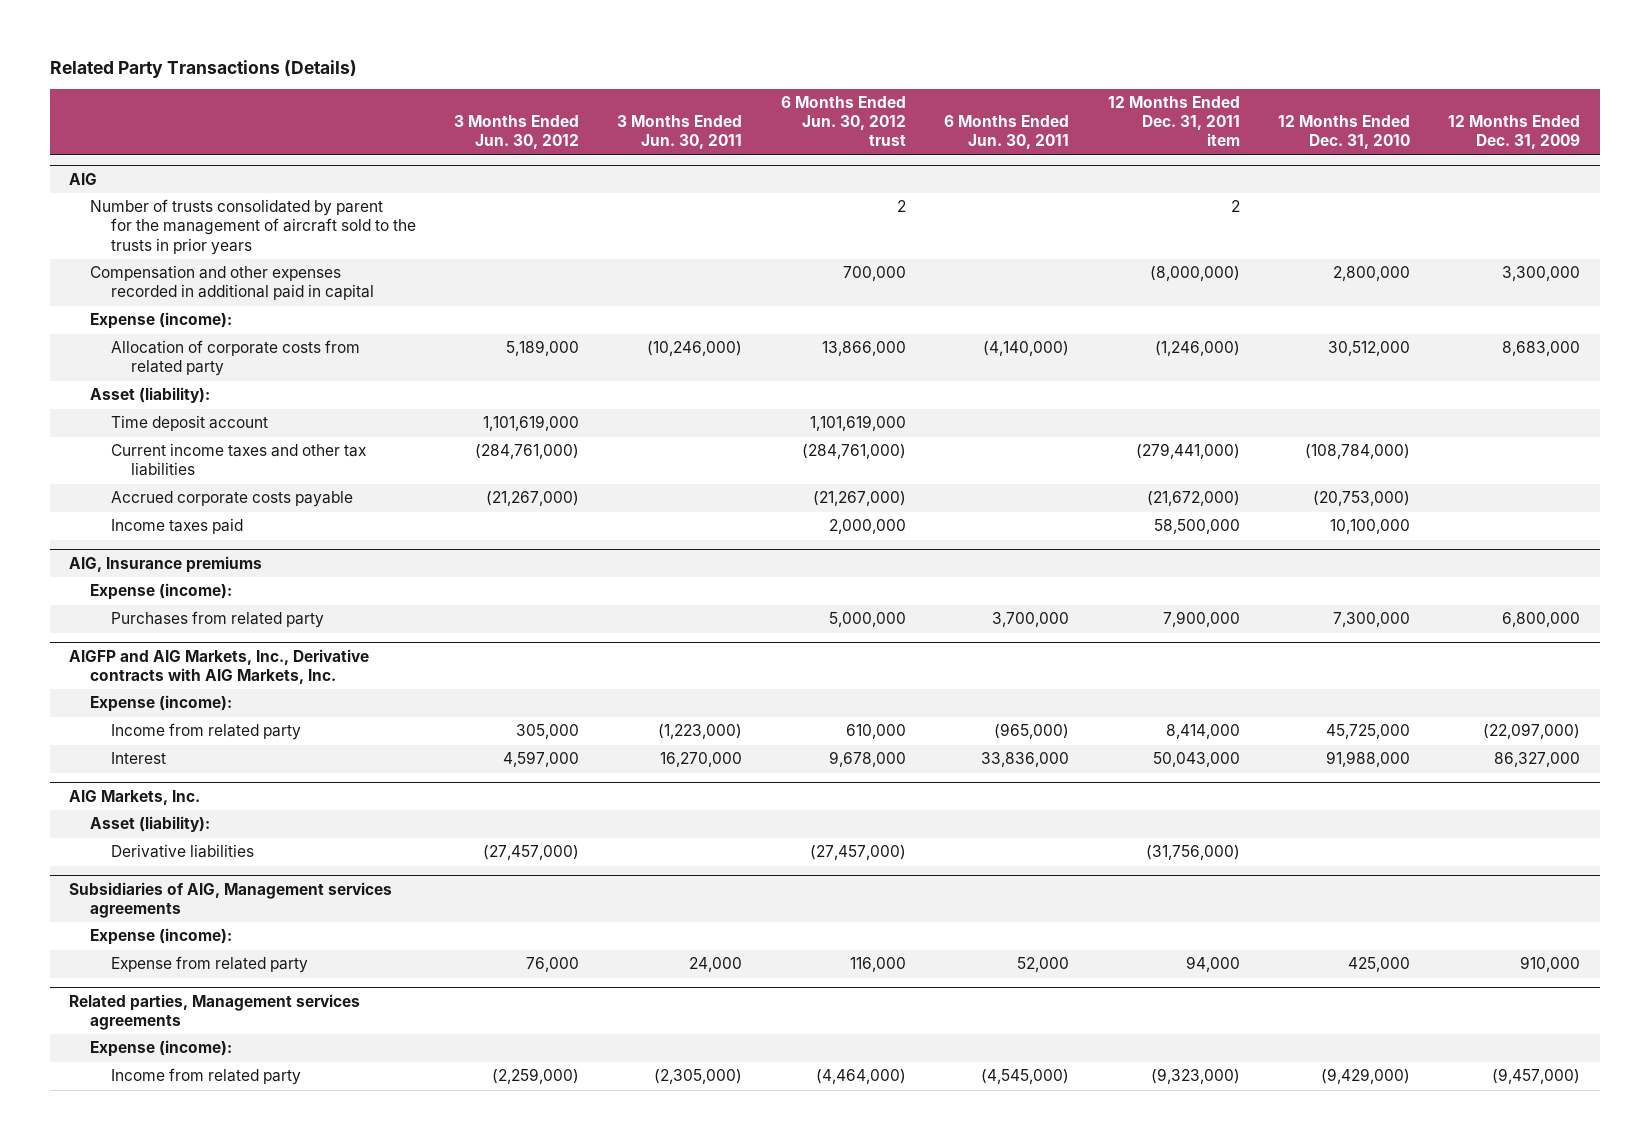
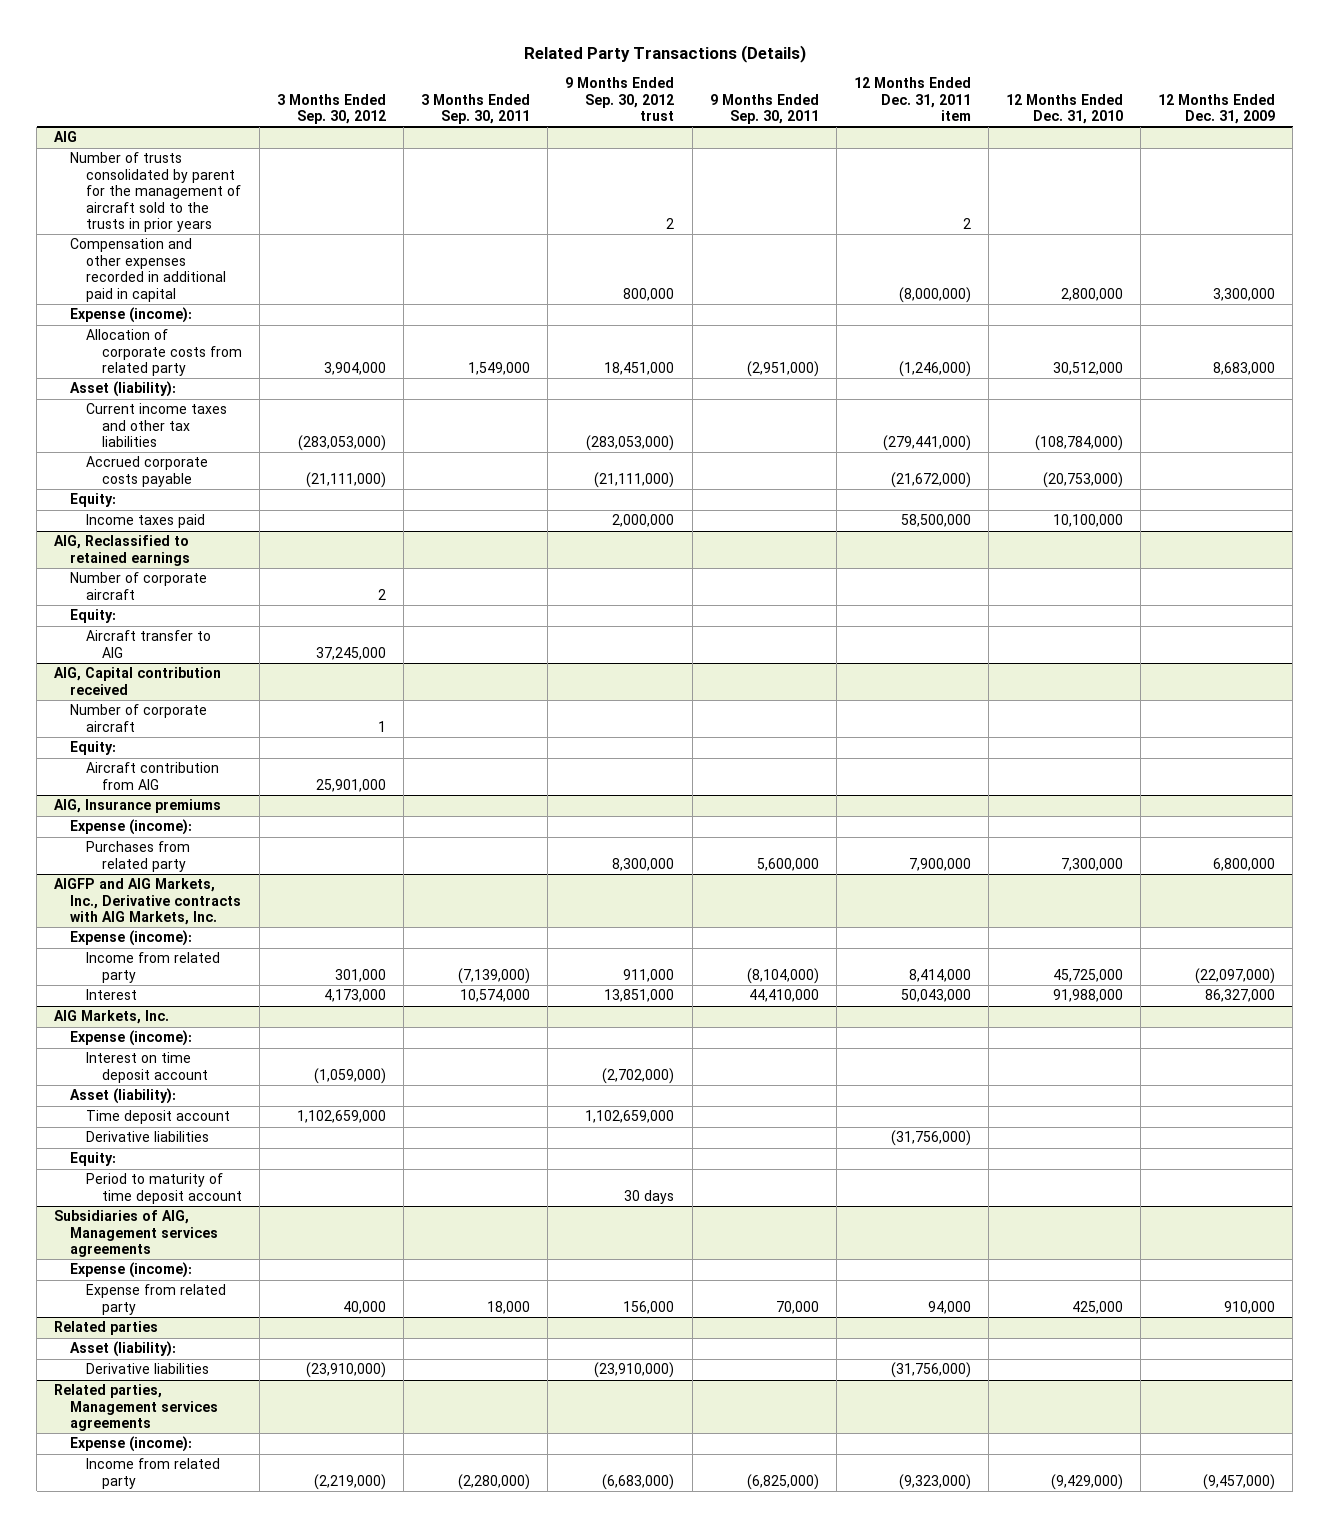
- | 3 Months Ended Jun. 30, 2012 | 3 Months Ended Jun. 30, 2011 | 6 Months Ended Jun. 30, 2012 trust | 6 Months Ended Jun. 30, 2011 | 12 Months Ended Dec. 31, 2011 item | 12 Months Ended Dec. 31, 2010 | 12 Months Ended Dec. 31, 2009
+ | 3 Months Ended Sep. 30, 2012 | 3 Months Ended Sep. 30, 2011 | 9 Months Ended Sep. 30, 2012 trust | 9 Months Ended Sep. 30, 2011 | 12 Months Ended Dec. 31, 2011 item | 12 Months Ended Dec. 31, 2010 | 12 Months Ended Dec. 31, 2009
@ AIG
- Time deposit account | 1,101,619,000 | | 1,101,619,000 | | | |
+ Equity:
+ AIG, Reclassified to retained earnings
+ Number of corporate aircraft | 2 | | | | | |
+ Equity:
+ Aircraft transfer to AIG | 37,245,000 | | | | | |
+ AIG, Capital contribution received
+ Number of corporate aircraft | 1 | | | | | |
+ Equity:
+ Aircraft contribution from AIG | 25,901,000 | | | | | |
@ AIG Markets, Inc.
+ Expense (income):
+ Interest on time deposit account | (1,059,000) | | (2,702,000) | | | |
+ Time deposit account | 1,102,659,000 | | 1,102,659,000 | | | |
+ Equity:
+ Period to maturity of time deposit account | | | 30 days | | | |
+ Related parties
+ Asset (liability):
+ Derivative liabilities | (23,910,000) | | (23,910,000) | | (31,756,000) | |

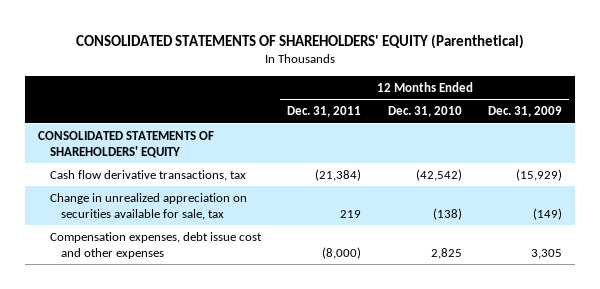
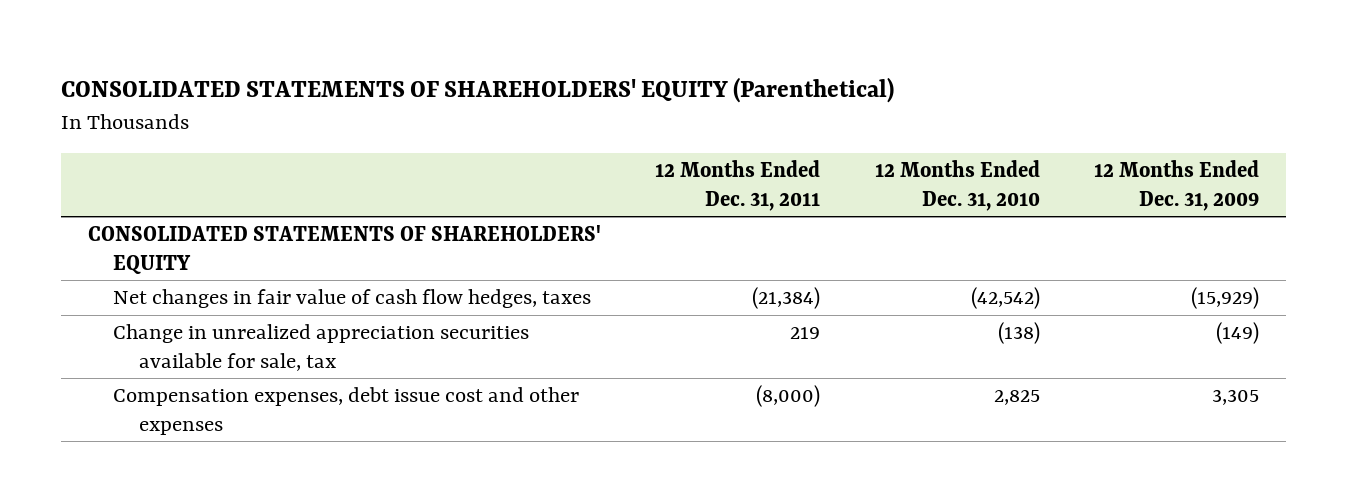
- Cash flow derivative transactions, tax | (21,384) | (42,542) | (15,929)
- Change in unrealized appreciation on securities available for sale, tax | 219 | (138) | (149)
+ Net changes in fair value of cash flow hedges, taxes | (21,384) | (42,542) | (15,929)
+ Change in unrealized appreciation securities available for sale, tax | 219 | (138) | (149)

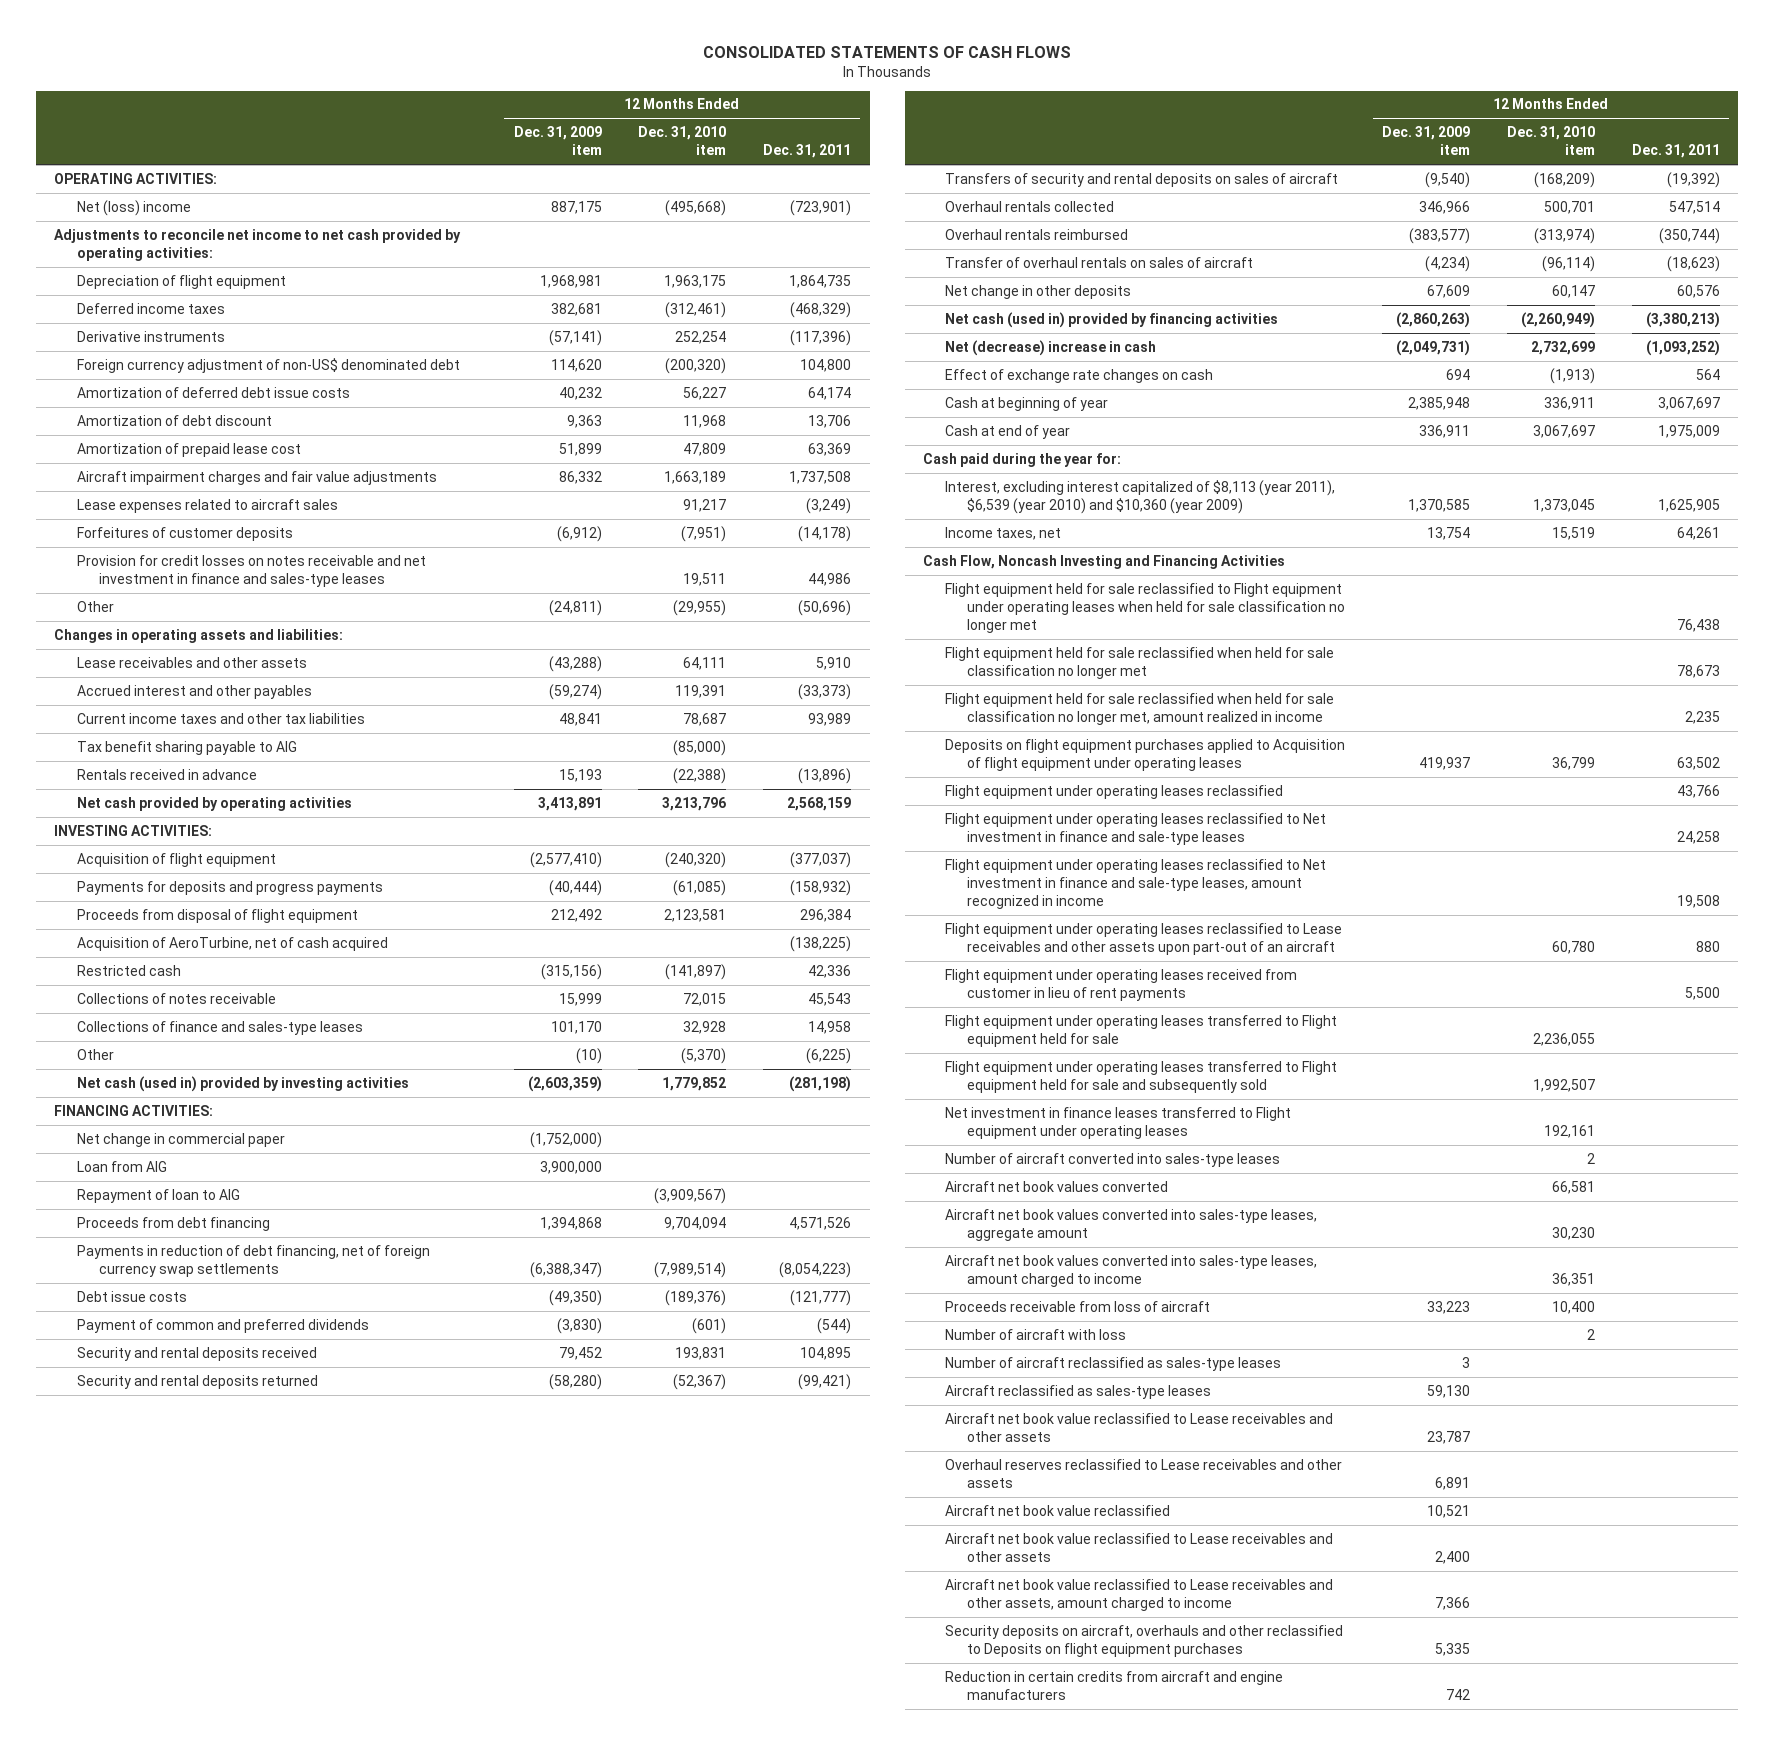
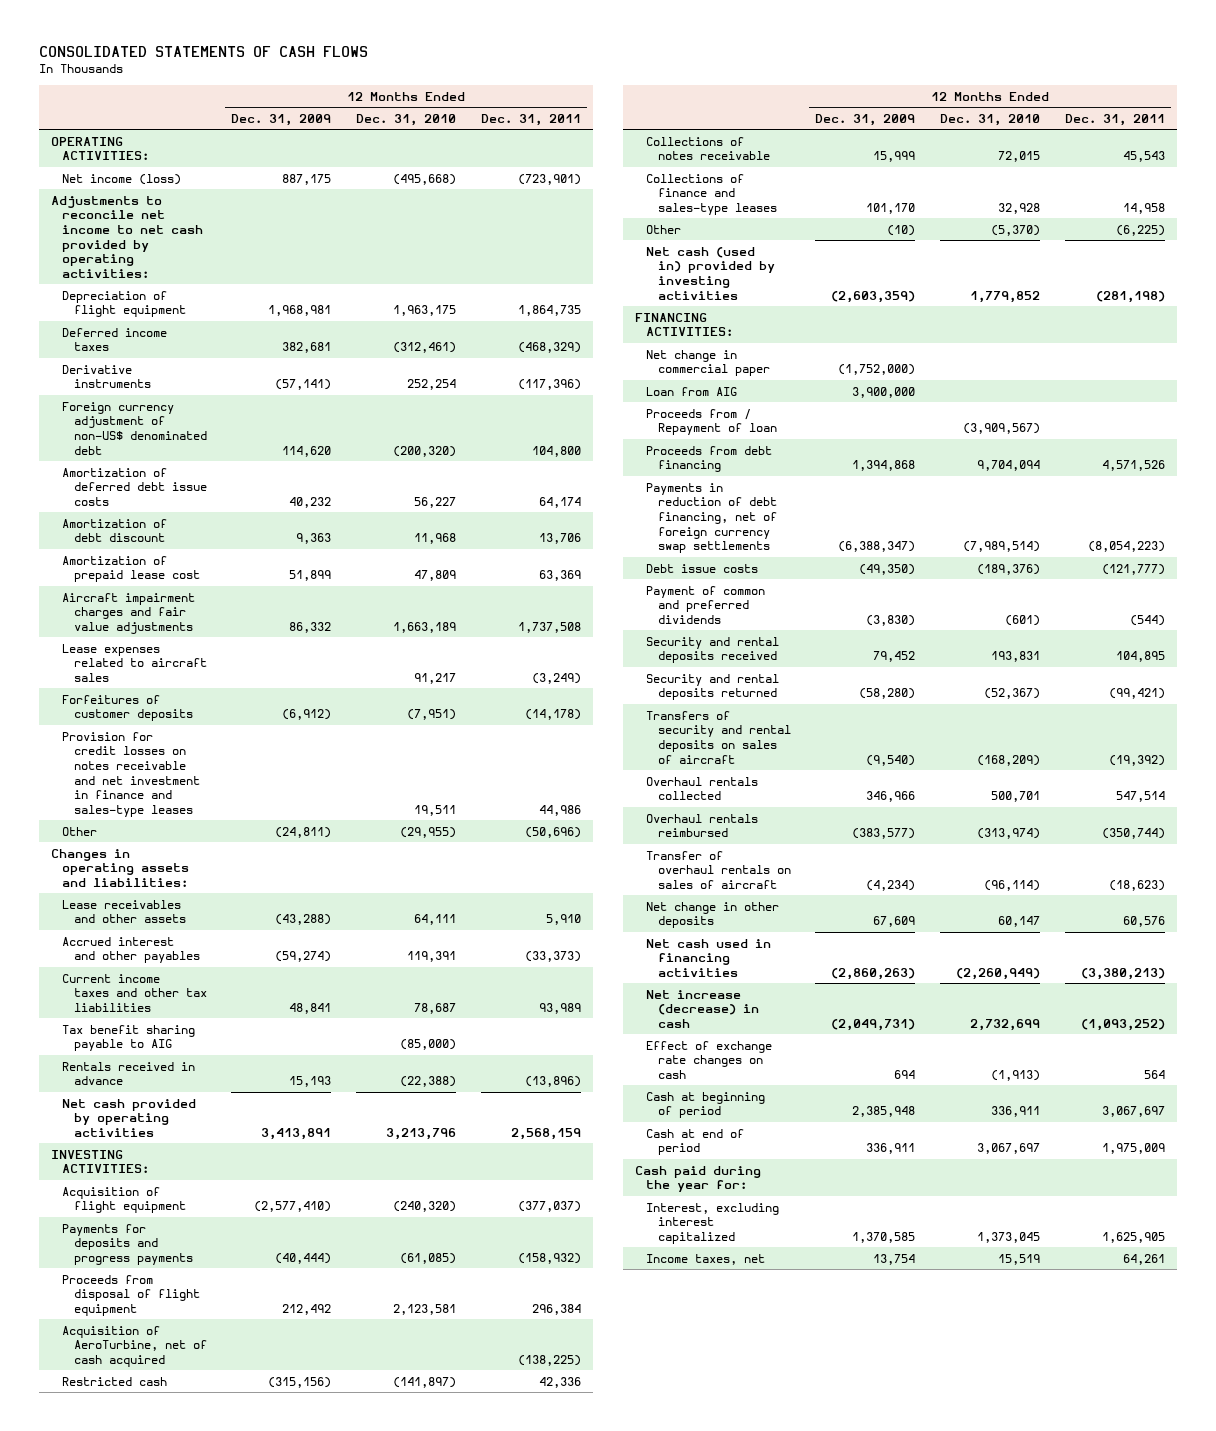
- | 12 Months Ended Dec. 31, 2009 item | 12 Months Ended Dec. 31, 2010 item | 12 Months Ended Dec. 31, 2011
+ | 12 Months Ended Dec. 31, 2009 | 12 Months Ended Dec. 31, 2010 | 12 Months Ended Dec. 31, 2011
- Net (loss) income | 887,175 | (495,668) | (723,901)
+ Net income (loss) | 887,175 | (495,668) | (723,901)
- Repayment of loan to AIG | | (3,909,567) |
+ Proceeds from / Repayment of loan | | (3,909,567) |
- Net cash (used in) provided by financing activities | (2,860,263) | (2,260,949) | (3,380,213)
- Net (decrease) increase in cash | (2,049,731) | 2,732,699 | (1,093,252)
+ Net cash used in financing activities | (2,860,263) | (2,260,949) | (3,380,213)
+ Net increase (decrease) in cash | (2,049,731) | 2,732,699 | (1,093,252)
- Cash at beginning of year | 2,385,948 | 336,911 | 3,067,697
- Cash at end of year | 336,911 | 3,067,697 | 1,975,009
+ Cash at beginning of period | 2,385,948 | 336,911 | 3,067,697
+ Cash at end of period | 336,911 | 3,067,697 | 1,975,009
- Interest, excluding interest capitalized of $8,113 (year 2011), $6,539 (year 2010) and $10,360 (year 2009) | 1,370,585 | 1,373,045 | 1,625,905
+ Interest, excluding interest capitalized | 1,370,585 | 1,373,045 | 1,625,905
- Cash Flow, Noncash Investing and Financing Activities
- Flight equipment held for sale reclassified to Flight equipment under operating leases when held for sale classification no longer met | | | 76,438
- Flight equipment held for sale reclassified when held for sale classification no longer met | | | 78,673
- Flight equipment held for sale reclassified when held for sale classification no longer met, amount realized in income | | | 2,235
- Deposits on flight equipment purchases applied to Acquisition of flight equipment under operating leases | 419,937 | 36,799 | 63,502
- Flight equipment under operating leases reclassified | | | 43,766
- Flight equipment under operating leases reclassified to Net investment in finance and sale-type leases | | | 24,258
- Flight equipment under operating leases reclassified to Net investment in finance and sale-type leases, amount recognized in income | | | 19,508
- Flight equipment under operating leases reclassified to Lease receivables and other assets upon part-out of an aircraft | | 60,780 | 880
- Flight equipment under operating leases received from customer in lieu of rent payments | | | 5,500
- Flight equipment under operating leases transferred to Flight equipment held for sale | | 2,236,055 |
- Flight equipment under operating leases transferred to Flight equipment held for sale and subsequently sold | | 1,992,507 |
- Net investment in finance leases transferred to Flight equipment under operating leases | | 192,161 |
- Number of aircraft converted into sales-type leases | | 2 |
- Aircraft net book values converted | | 66,581 |
- Aircraft net book values converted into sales-type leases, aggregate amount | | 30,230 |
- Aircraft net book values converted into sales-type leases, amount charged to income | | 36,351 |
- Proceeds receivable from loss of aircraft | 33,223 | 10,400 |
- Number of aircraft with loss | | 2 |
- Number of aircraft reclassified as sales-type leases | 3 | |
- Aircraft reclassified as sales-type leases | 59,130 | |
- Aircraft net book value reclassified to Lease receivables and other assets | 23,787 | |
- Overhaul reserves reclassified to Lease receivables and other assets | 6,891 | |
- Aircraft net book value reclassified | 10,521 | |
- Aircraft net book value reclassified to Lease receivables and other assets | 2,400 | |
- Aircraft net book value reclassified to Lease receivables and other assets, amount charged to income | 7,366 | |
- Security deposits on aircraft, overhauls and other reclassified to Deposits on flight equipment purchases | 5,335 | |
- Reduction in certain credits from aircraft and engine manufacturers | 742 | |

